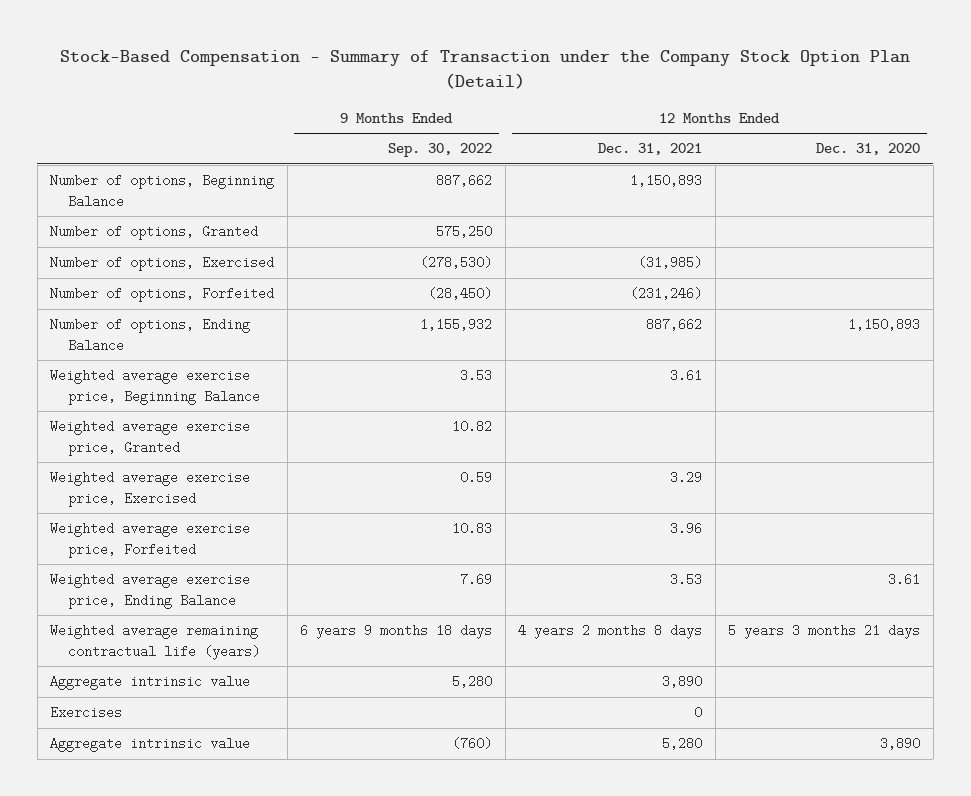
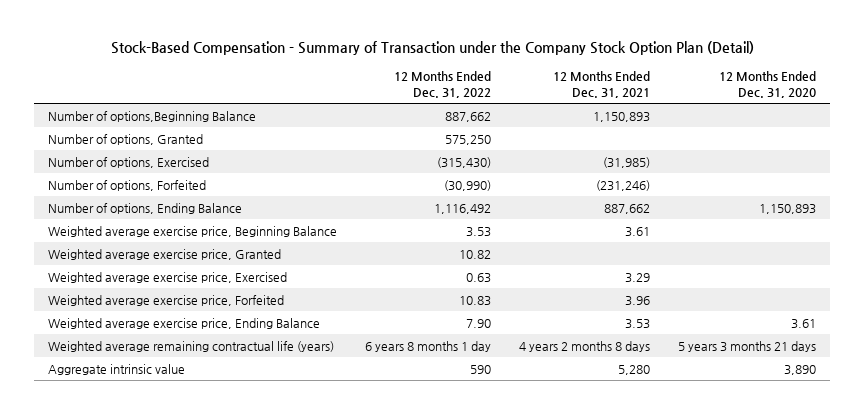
- | 9 Months Ended Sep. 30, 2022 | 12 Months Ended Dec. 31, 2021 | 12 Months Ended Dec. 31, 2020
+ | 12 Months Ended Dec. 31, 2022 | 12 Months Ended Dec. 31, 2021 | 12 Months Ended Dec. 31, 2020
- Number of options, Beginning Balance | 887,662 | 1,150,893 |
+ Number of options,Beginning Balance | 887,662 | 1,150,893 |
- Aggregate intrinsic value | 5,280 | 3,890 |
- Exercises | | 0 |

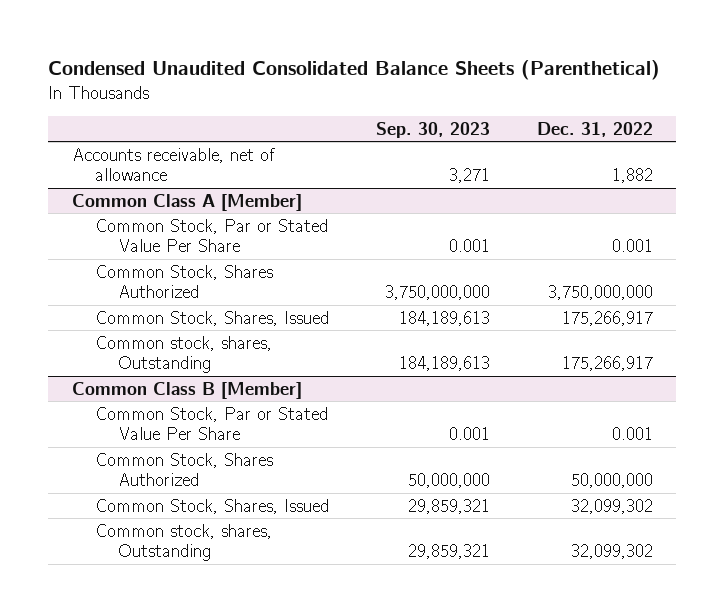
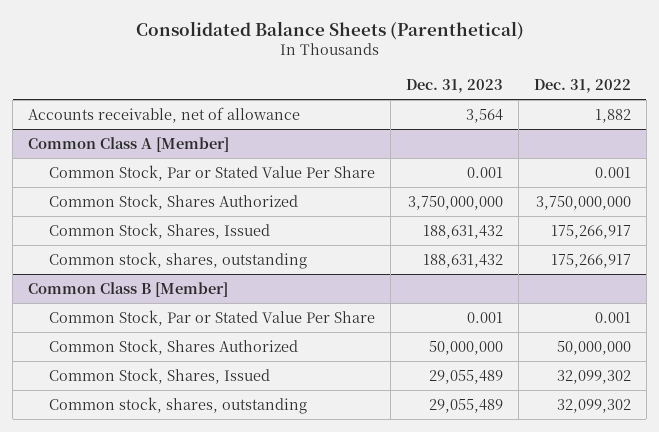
- Condensed Unaudited Consolidated Balance Sheets (Parenthetical)
+ Consolidated Balance Sheets (Parenthetical)
- | Sep. 30, 2023 | Dec. 31, 2022
+ | Dec. 31, 2023 | Dec. 31, 2022
@ Common Class A [Member]
- Common stock, shares, Outstanding | 184,189,613 | 175,266,917
+ Common stock, shares, outstanding | 188,631,432 | 175,266,917
@ Common Class B [Member]
- Common stock, shares, Outstanding | 29,859,321 | 32,099,302
+ Common stock, shares, outstanding | 29,055,489 | 32,099,302

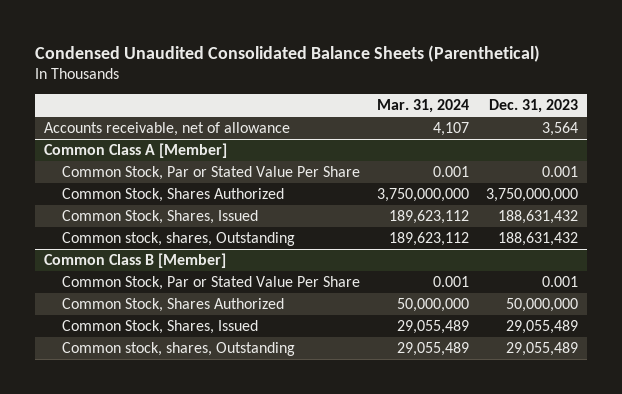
- Consolidated Balance Sheets (Parenthetical)
+ Condensed Unaudited Consolidated Balance Sheets (Parenthetical)
- | Dec. 31, 2023 | Dec. 31, 2022
+ | Mar. 31, 2024 | Dec. 31, 2023
@ Common Class A [Member]
- Common stock, shares, outstanding | 188,631,432 | 175,266,917
+ Common stock, shares, Outstanding | 189,623,112 | 188,631,432
@ Common Class B [Member]
- Common stock, shares, outstanding | 29,055,489 | 32,099,302
+ Common stock, shares, Outstanding | 29,055,489 | 29,055,489

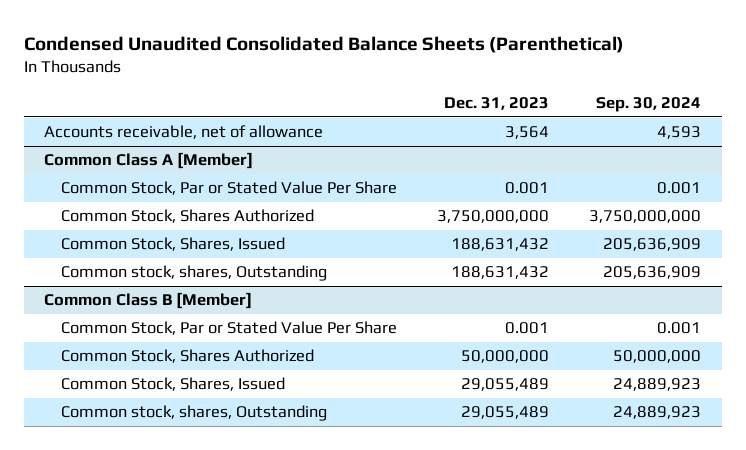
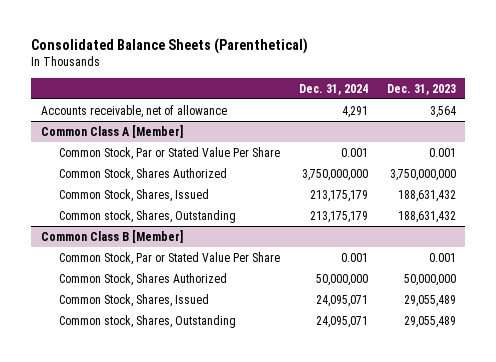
- Condensed Unaudited Consolidated Balance Sheets (Parenthetical)
+ Consolidated Balance Sheets (Parenthetical)
- | Dec. 31, 2023 | Sep. 30, 2024
+ | Dec. 31, 2024 | Dec. 31, 2023
@ Common Class A [Member]
- Common stock, shares, Outstanding | 188,631,432 | 205,636,909
+ Common stock, Shares, Outstanding | 213,175,179 | 188,631,432
@ Common Class B [Member]
- Common stock, shares, Outstanding | 29,055,489 | 24,889,923
+ Common stock, Shares, Outstanding | 24,095,071 | 29,055,489

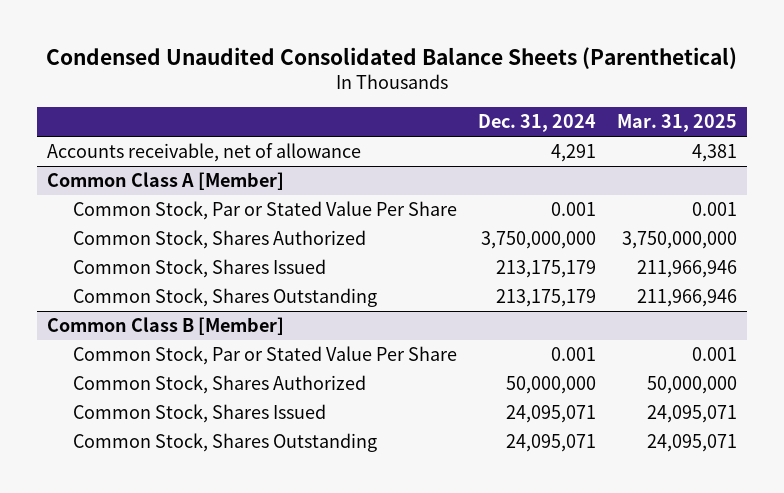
- Consolidated Balance Sheets (Parenthetical)
+ Condensed Unaudited Consolidated Balance Sheets (Parenthetical)
- | Dec. 31, 2024 | Dec. 31, 2023
+ | Dec. 31, 2024 | Mar. 31, 2025
@ Common Class A [Member]
- Common Stock, Shares, Issued | 213,175,179 | 188,631,432
- Common stock, Shares, Outstanding | 213,175,179 | 188,631,432
+ Common Stock, Shares Issued | 213,175,179 | 211,966,946
+ Common Stock, Shares Outstanding | 213,175,179 | 211,966,946
@ Common Class B [Member]
- Common Stock, Shares, Issued | 24,095,071 | 29,055,489
- Common stock, Shares, Outstanding | 24,095,071 | 29,055,489
+ Common Stock, Shares Issued | 24,095,071 | 24,095,071
+ Common Stock, Shares Outstanding | 24,095,071 | 24,095,071

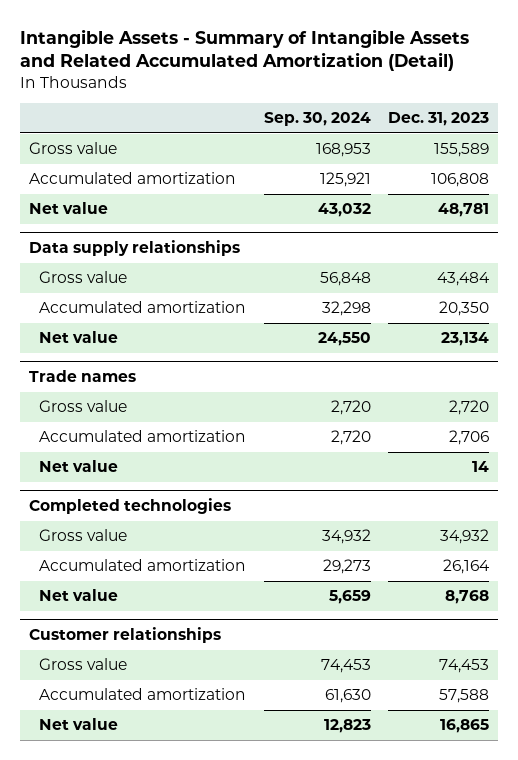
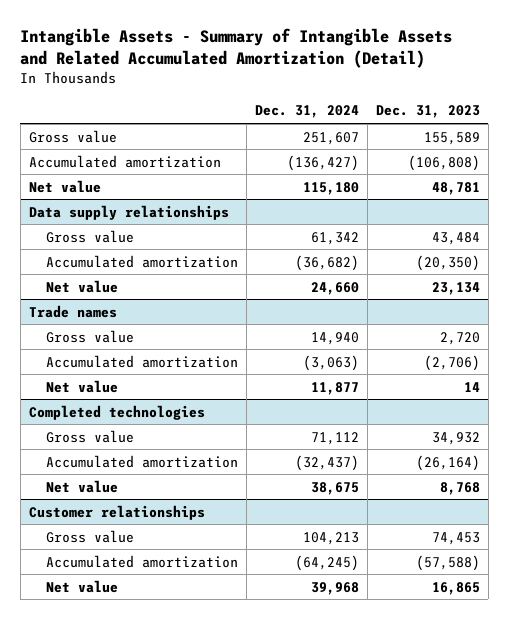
- | Sep. 30, 2024 | Dec. 31, 2023
+ | Dec. 31, 2024 | Dec. 31, 2023
- Accumulated amortization | 125,921 | 106,808
+ Accumulated amortization | (136,427) | (106,808)
@ Data supply relationships
- Accumulated amortization | 32,298 | 20,350
+ Accumulated amortization | (36,682) | (20,350)
@ Trade names
- Accumulated amortization | 2,720 | 2,706
+ Accumulated amortization | (3,063) | (2,706)
@ Completed technologies
- Accumulated amortization | 29,273 | 26,164
+ Accumulated amortization | (32,437) | (26,164)
@ Customer relationships
- Accumulated amortization | 61,630 | 57,588
+ Accumulated amortization | (64,245) | (57,588)

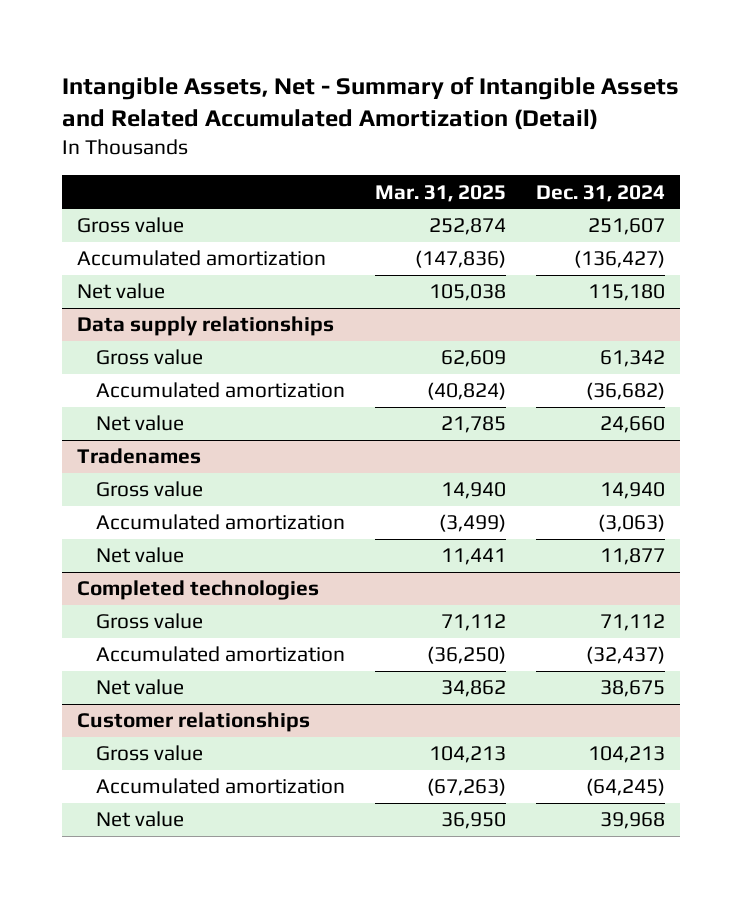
- Intangible Assets - Summary of Intangible Assets and Related Accumulated Amortization (Detail)
+ Intangible Assets, Net - Summary of Intangible Assets and Related Accumulated Amortization (Detail)
- | Dec. 31, 2024 | Dec. 31, 2023
+ | Mar. 31, 2025 | Dec. 31, 2024
- Trade names
+ Tradenames

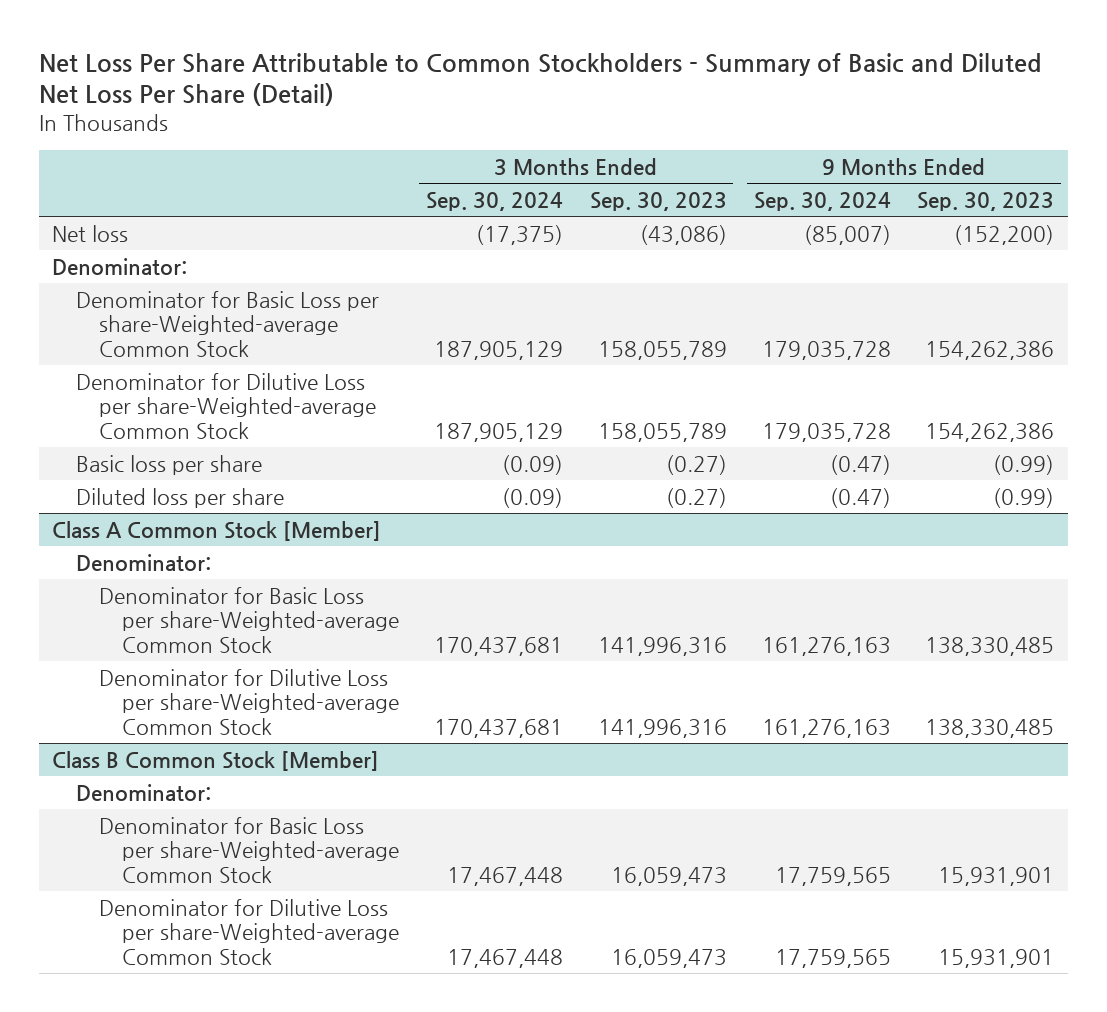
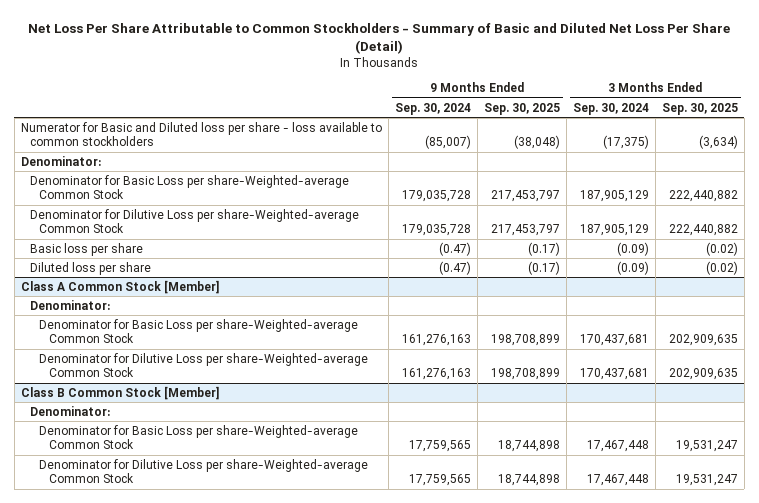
- | 3 Months Ended Sep. 30, 2024 | 3 Months Ended Sep. 30, 2023 | 9 Months Ended Sep. 30, 2024 | 9 Months Ended Sep. 30, 2023
+ | 9 Months Ended Sep. 30, 2024 | 9 Months Ended Sep. 30, 2025 | 3 Months Ended Sep. 30, 2024 | 3 Months Ended Sep. 30, 2025
- Net loss | (17,375) | (43,086) | (85,007) | (152,200)
+ Numerator for Basic and Diluted loss per share - loss available to common stockholders | (85,007) | (38,048) | (17,375) | (3,634)

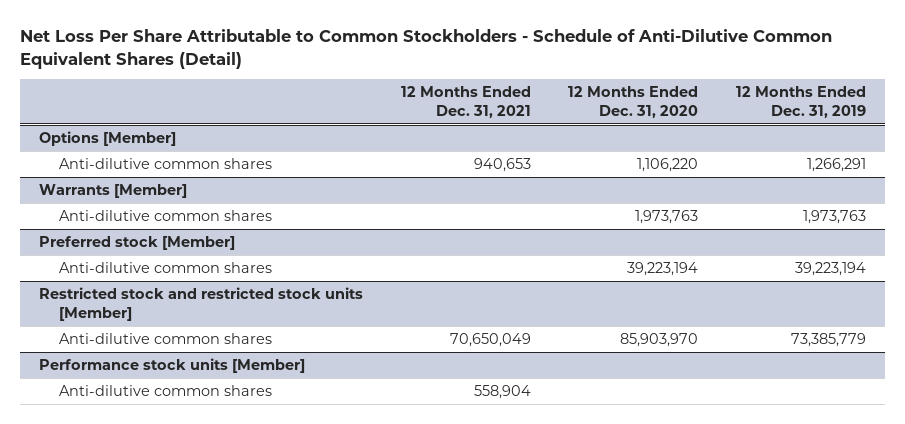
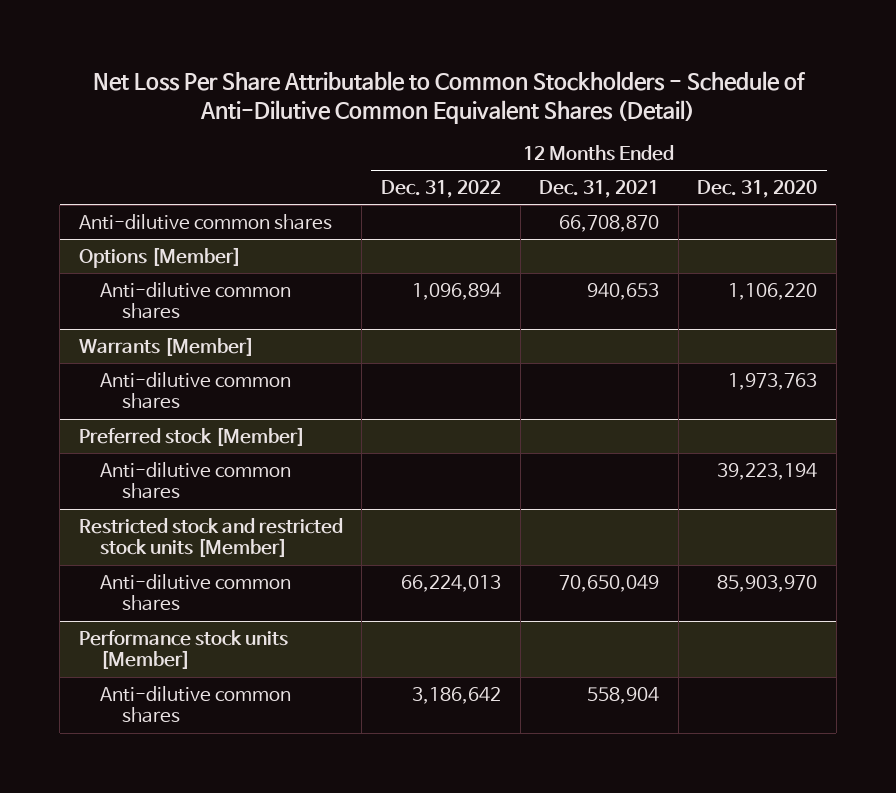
- | 12 Months Ended Dec. 31, 2021 | 12 Months Ended Dec. 31, 2020 | 12 Months Ended Dec. 31, 2019
+ | 12 Months Ended Dec. 31, 2022 | 12 Months Ended Dec. 31, 2021 | 12 Months Ended Dec. 31, 2020
+ Anti-dilutive common shares | | 66,708,870 |

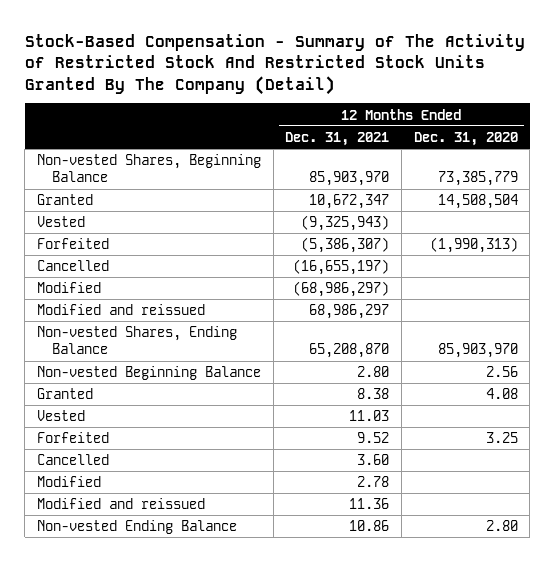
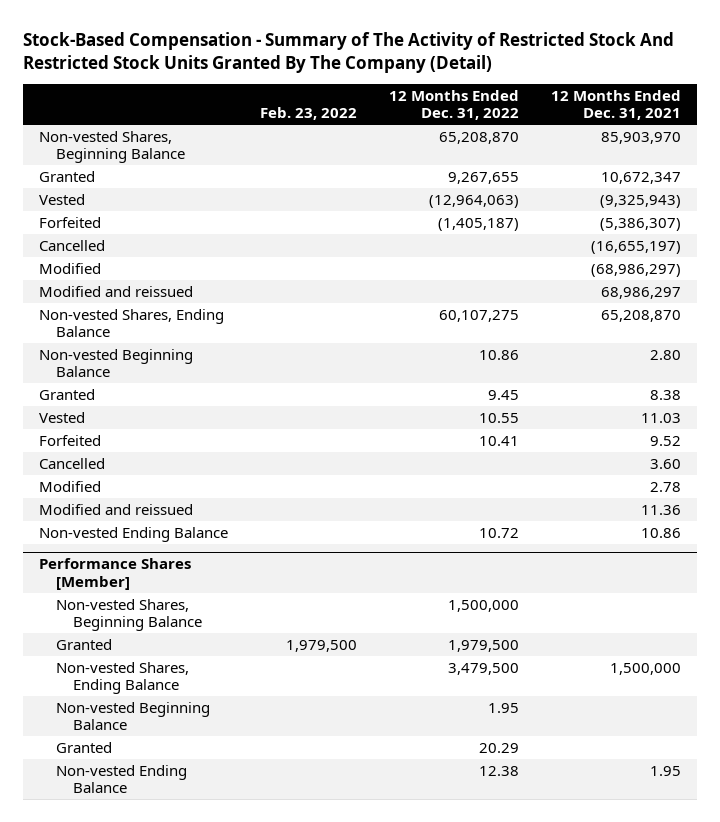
- | 12 Months Ended Dec. 31, 2021 | 12 Months Ended Dec. 31, 2020
+ | Feb. 23, 2022 | 12 Months Ended Dec. 31, 2022 | 12 Months Ended Dec. 31, 2021
+ Performance Shares [Member]
+ Non-vested Shares, Beginning Balance | | 1,500,000 |
+ Granted | 1,979,500 | 1,979,500 |
+ Non-vested Shares, Ending Balance | | 3,479,500 | 1,500,000
+ Non-vested Beginning Balance | | 1.95 |
+ Granted | | 20.29 |
+ Non-vested Ending Balance | | 12.38 | 1.95

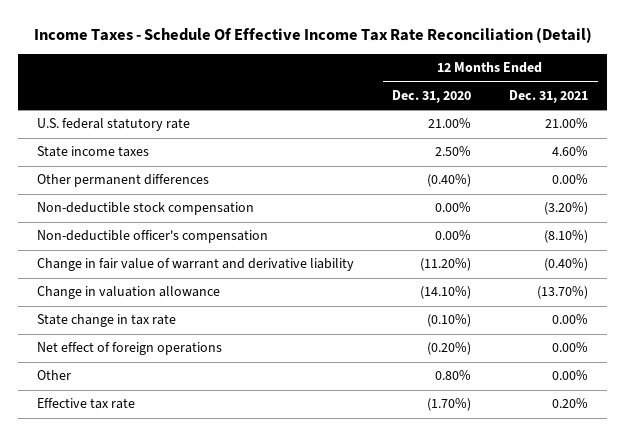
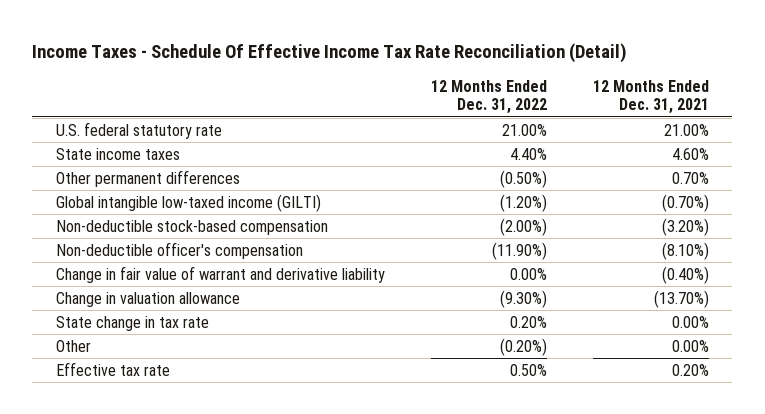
- | 12 Months Ended Dec. 31, 2020 | 12 Months Ended Dec. 31, 2021
+ | 12 Months Ended Dec. 31, 2022 | 12 Months Ended Dec. 31, 2021
- Other permanent differences | (0.40%) | 0.00%
- Non-deductible stock compensation | 0.00% | (3.20%)
+ Other permanent differences | (0.50%) | 0.70%
+ Global intangible low-taxed income (GILTI) | (1.20%) | (0.70%)
+ Non-deductible stock-based compensation | (2.00%) | (3.20%)
- Net effect of foreign operations | (0.20%) | 0.00%

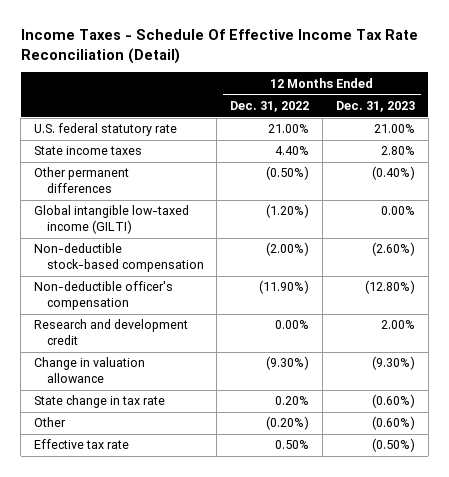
- | 12 Months Ended Dec. 31, 2022 | 12 Months Ended Dec. 31, 2021
+ | 12 Months Ended Dec. 31, 2022 | 12 Months Ended Dec. 31, 2023
- Change in fair value of warrant and derivative liability | 0.00% | (0.40%)
+ Research and development credit | 0.00% | 2.00%

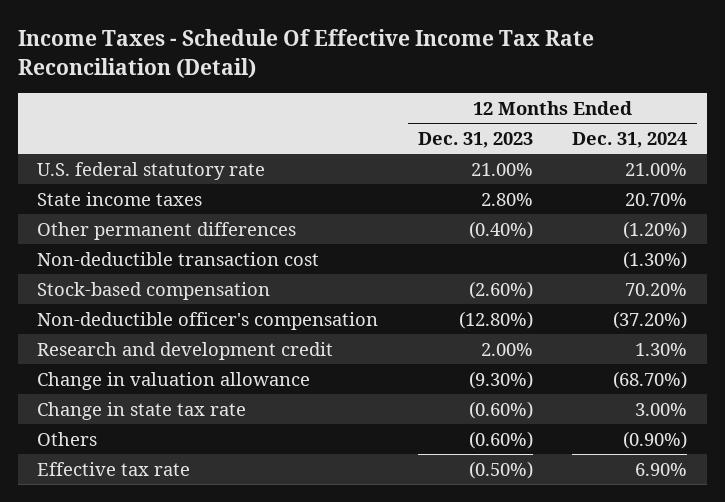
- | 12 Months Ended Dec. 31, 2022 | 12 Months Ended Dec. 31, 2023
+ | 12 Months Ended Dec. 31, 2023 | 12 Months Ended Dec. 31, 2024
- Global intangible low-taxed income (GILTI) | (1.20%) | 0.00%
- Non-deductible stock-based compensation | (2.00%) | (2.60%)
+ Non-deductible transaction cost | | (1.30%)
+ Stock-based compensation | (2.60%) | 70.20%
- State change in tax rate | 0.20% | (0.60%)
- Other | (0.20%) | (0.60%)
+ Change in state tax rate | (0.60%) | 3.00%
+ Others | (0.60%) | (0.90%)

